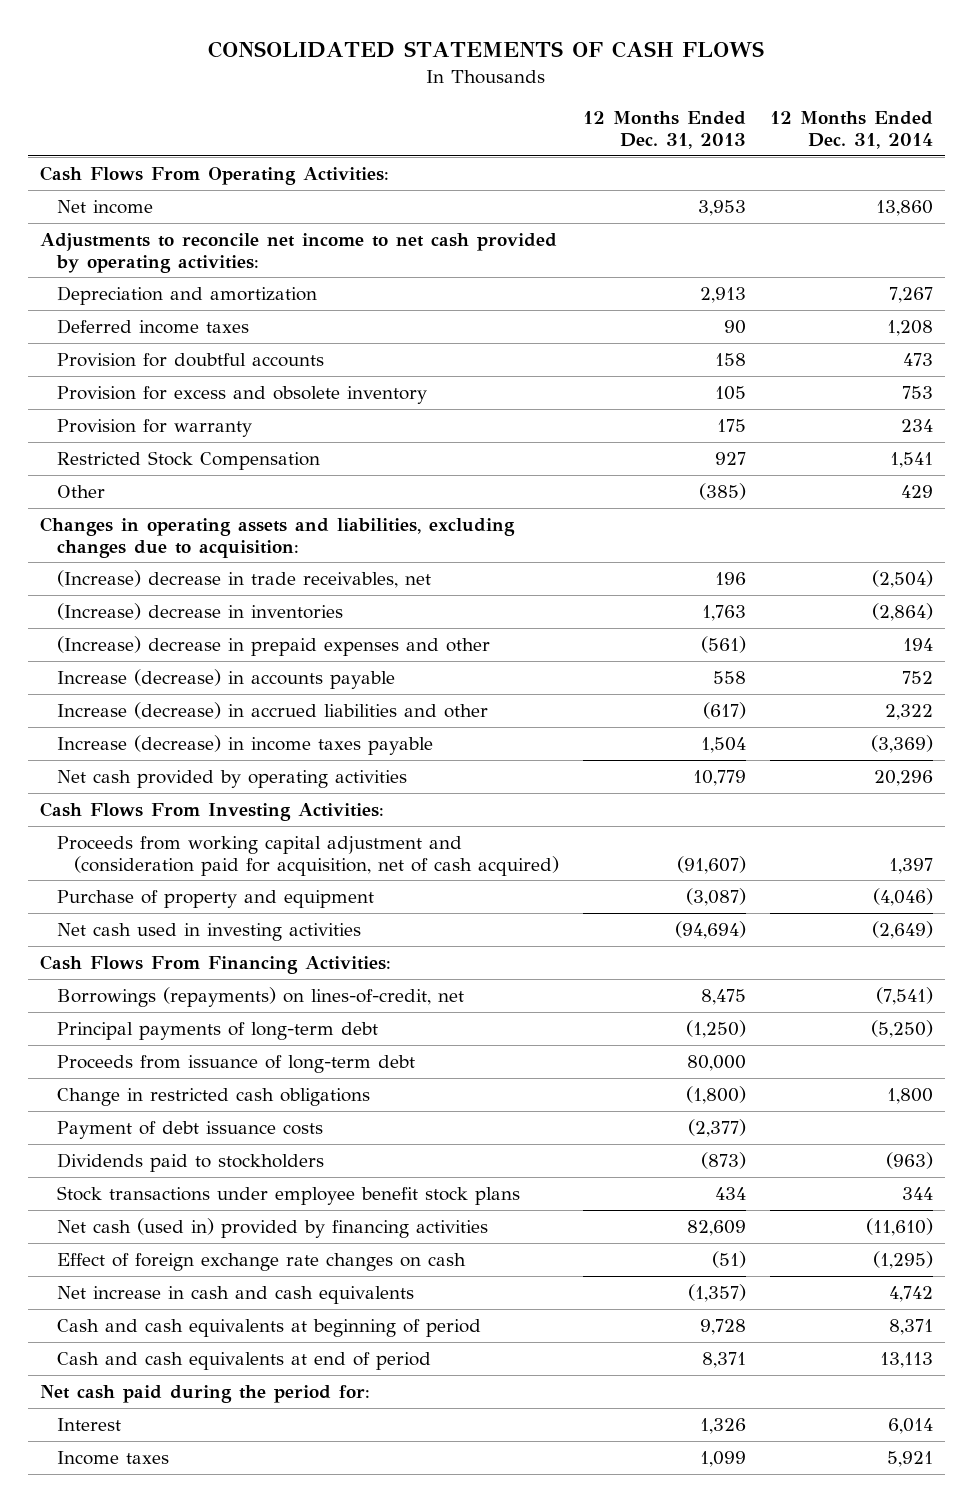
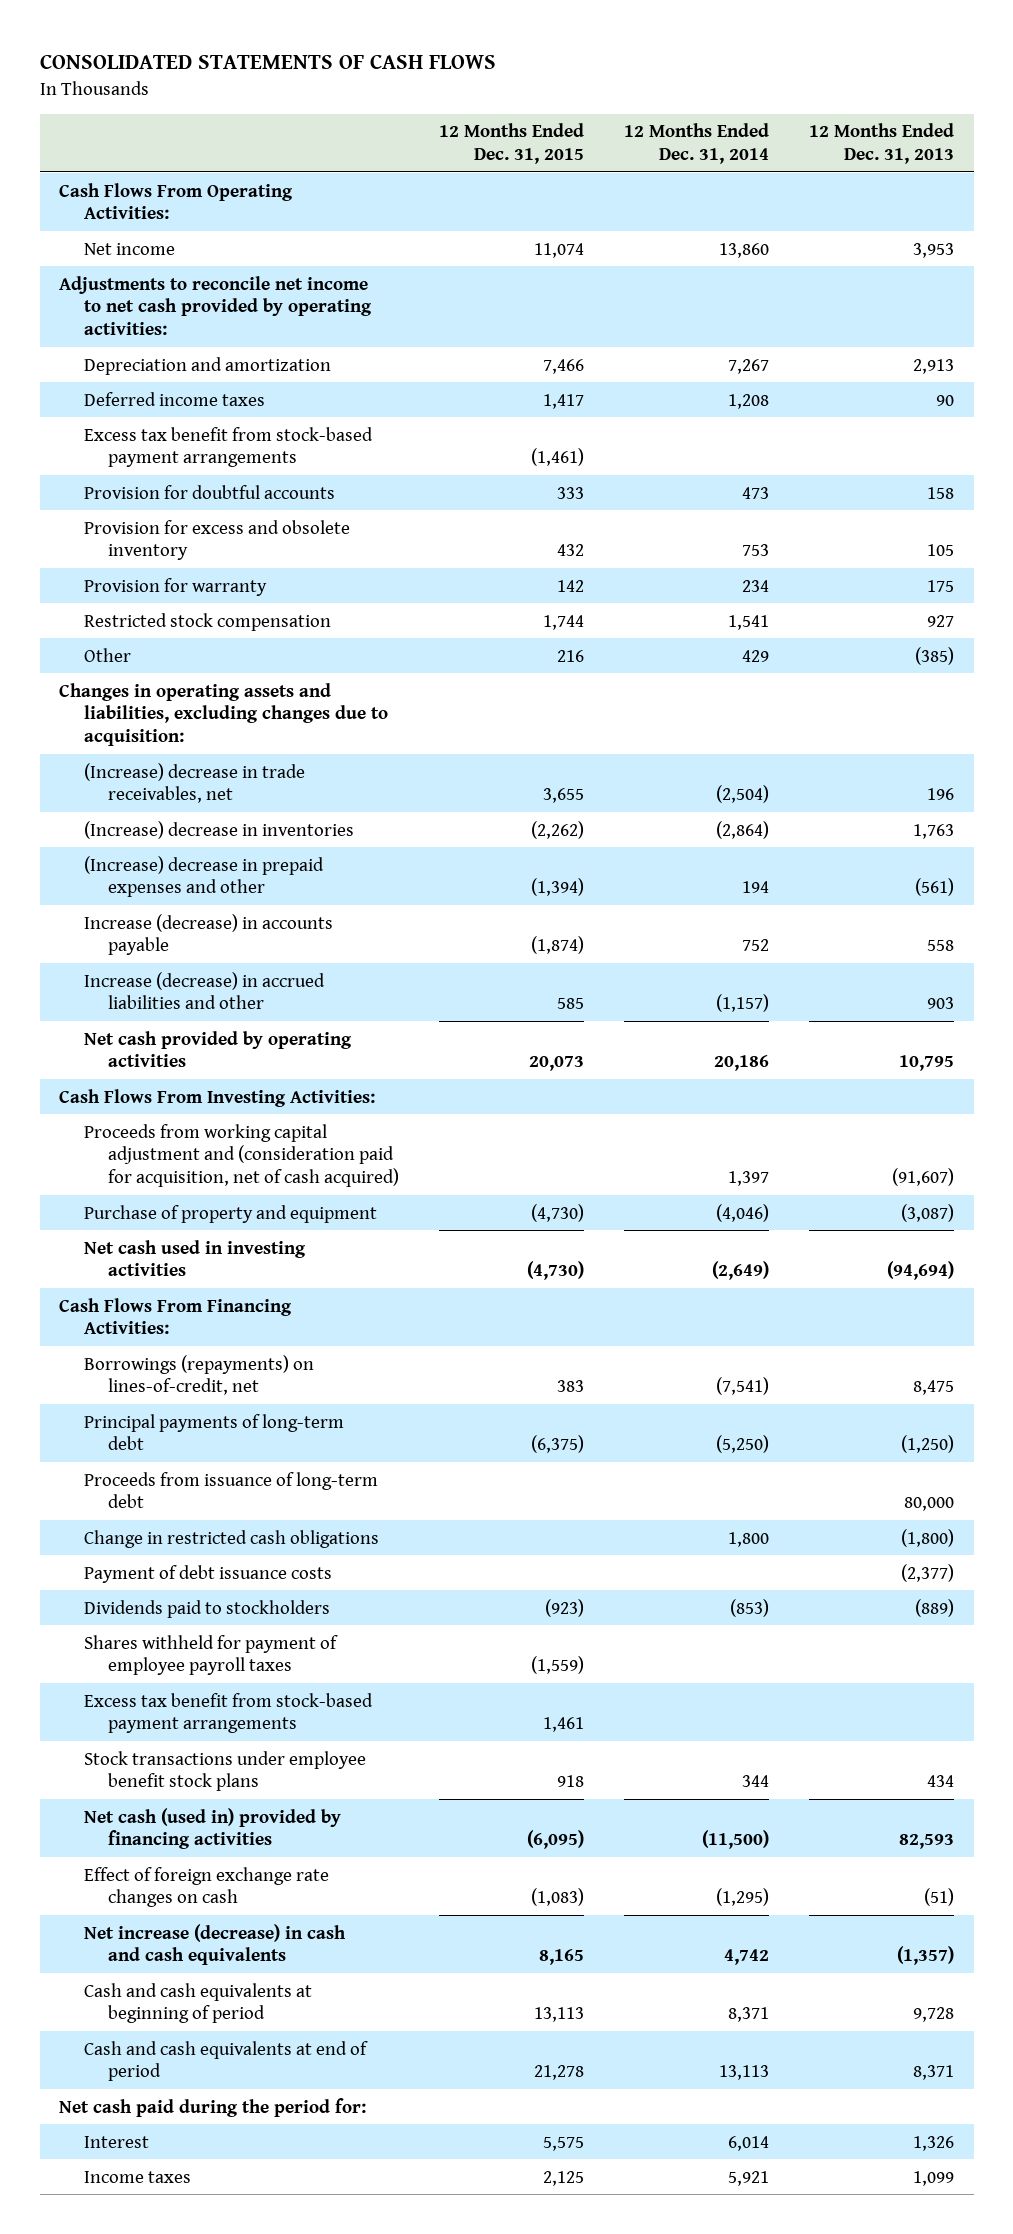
- | 12 Months Ended Dec. 31, 2013 | 12 Months Ended Dec. 31, 2014
+ | 12 Months Ended Dec. 31, 2015 | 12 Months Ended Dec. 31, 2014 | 12 Months Ended Dec. 31, 2013
+ Excess tax benefit from stock-based payment arrangements | (1,461) | |
- Restricted Stock Compensation | 927 | 1,541
+ Restricted stock compensation | 1,744 | 1,541 | 927
- Increase (decrease) in accrued liabilities and other | (617) | 2,322
- Increase (decrease) in income taxes payable | 1,504 | (3,369)
- Net cash provided by operating activities | 10,779 | 20,296
+ Increase (decrease) in accrued liabilities and other | 585 | (1,157) | 903
+ Net cash provided by operating activities | 20,073 | 20,186 | 10,795
- Dividends paid to stockholders | (873) | (963)
+ Dividends paid to stockholders | (923) | (853) | (889)
+ Shares withheld for payment of employee payroll taxes | (1,559) | |
+ Excess tax benefit from stock-based payment arrangements | 1,461 | |
- Net cash (used in) provided by financing activities | 82,609 | (11,610)
+ Net cash (used in) provided by financing activities | (6,095) | (11,500) | 82,593
- Net increase in cash and cash equivalents | (1,357) | 4,742
+ Net increase (decrease) in cash and cash equivalents | 8,165 | 4,742 | (1,357)

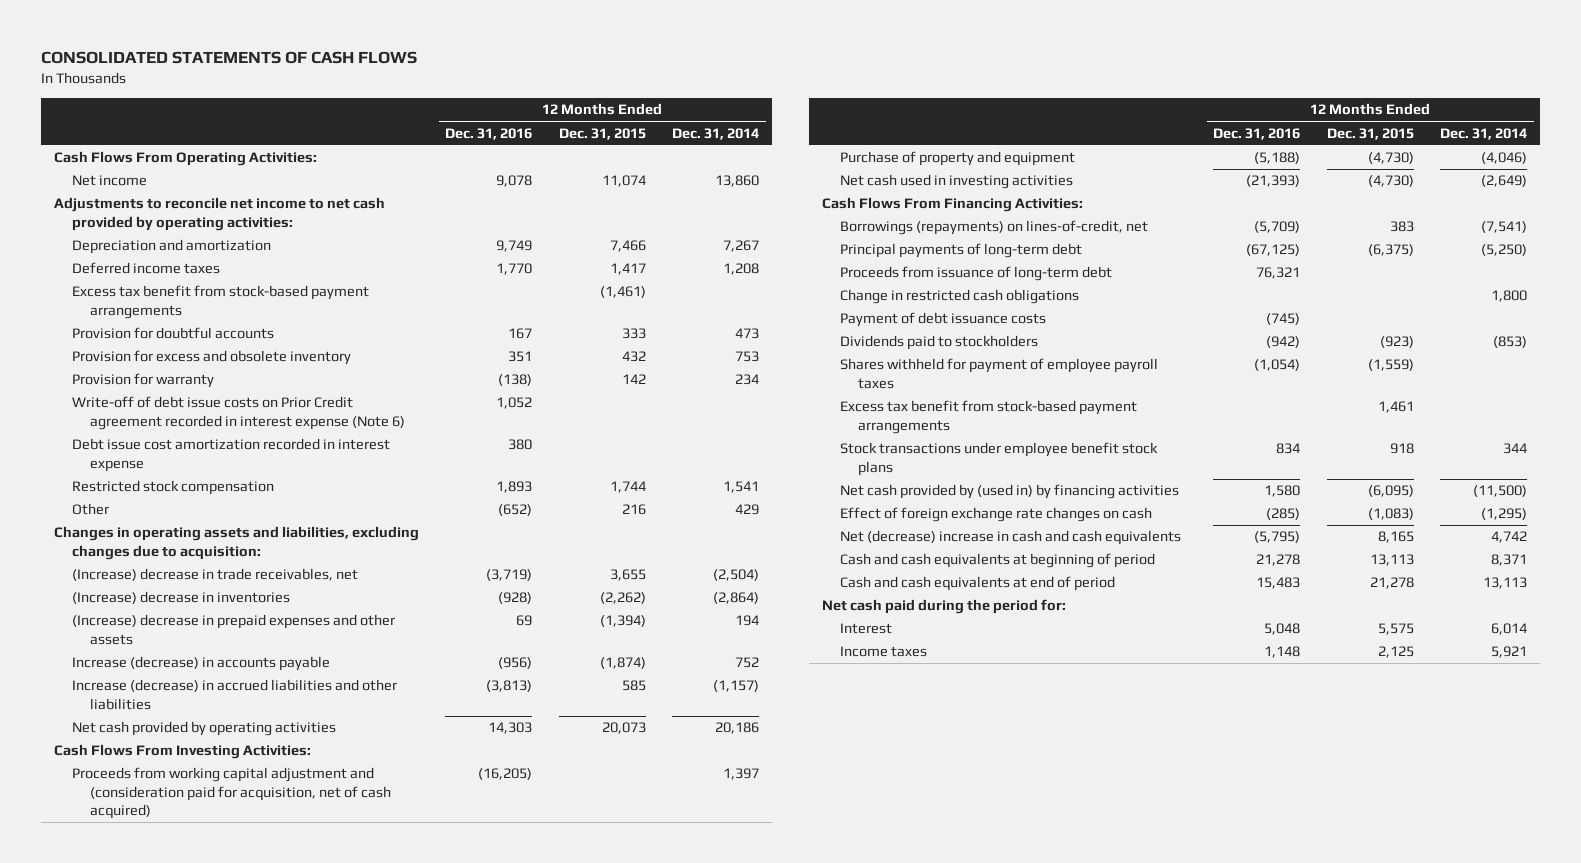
- | 12 Months Ended Dec. 31, 2015 | 12 Months Ended Dec. 31, 2014 | 12 Months Ended Dec. 31, 2013
+ | 12 Months Ended Dec. 31, 2016 | 12 Months Ended Dec. 31, 2015 | 12 Months Ended Dec. 31, 2014
+ Write-off of debt issue costs on Prior Credit agreement recorded in interest expense (Note 6) | 1,052 | |
+ Debt issue cost amortization recorded in interest expense | 380 | |
- (Increase) decrease in prepaid expenses and other | (1,394) | 194 | (561)
+ (Increase) decrease in prepaid expenses and other assets | 69 | (1,394) | 194
- Increase (decrease) in accrued liabilities and other | 585 | (1,157) | 903
+ Increase (decrease) in accrued liabilities and other liabilities | (3,813) | 585 | (1,157)
- Net cash (used in) provided by financing activities | (6,095) | (11,500) | 82,593
+ Net cash provided by (used in) by financing activities | 1,580 | (6,095) | (11,500)
- Net increase (decrease) in cash and cash equivalents | 8,165 | 4,742 | (1,357)
+ Net (decrease) increase in cash and cash equivalents | (5,795) | 8,165 | 4,742

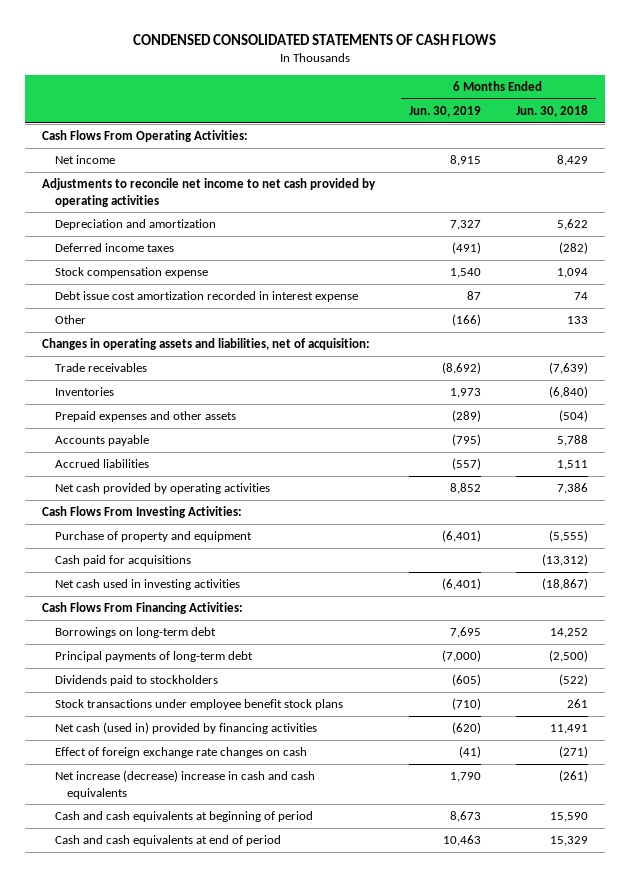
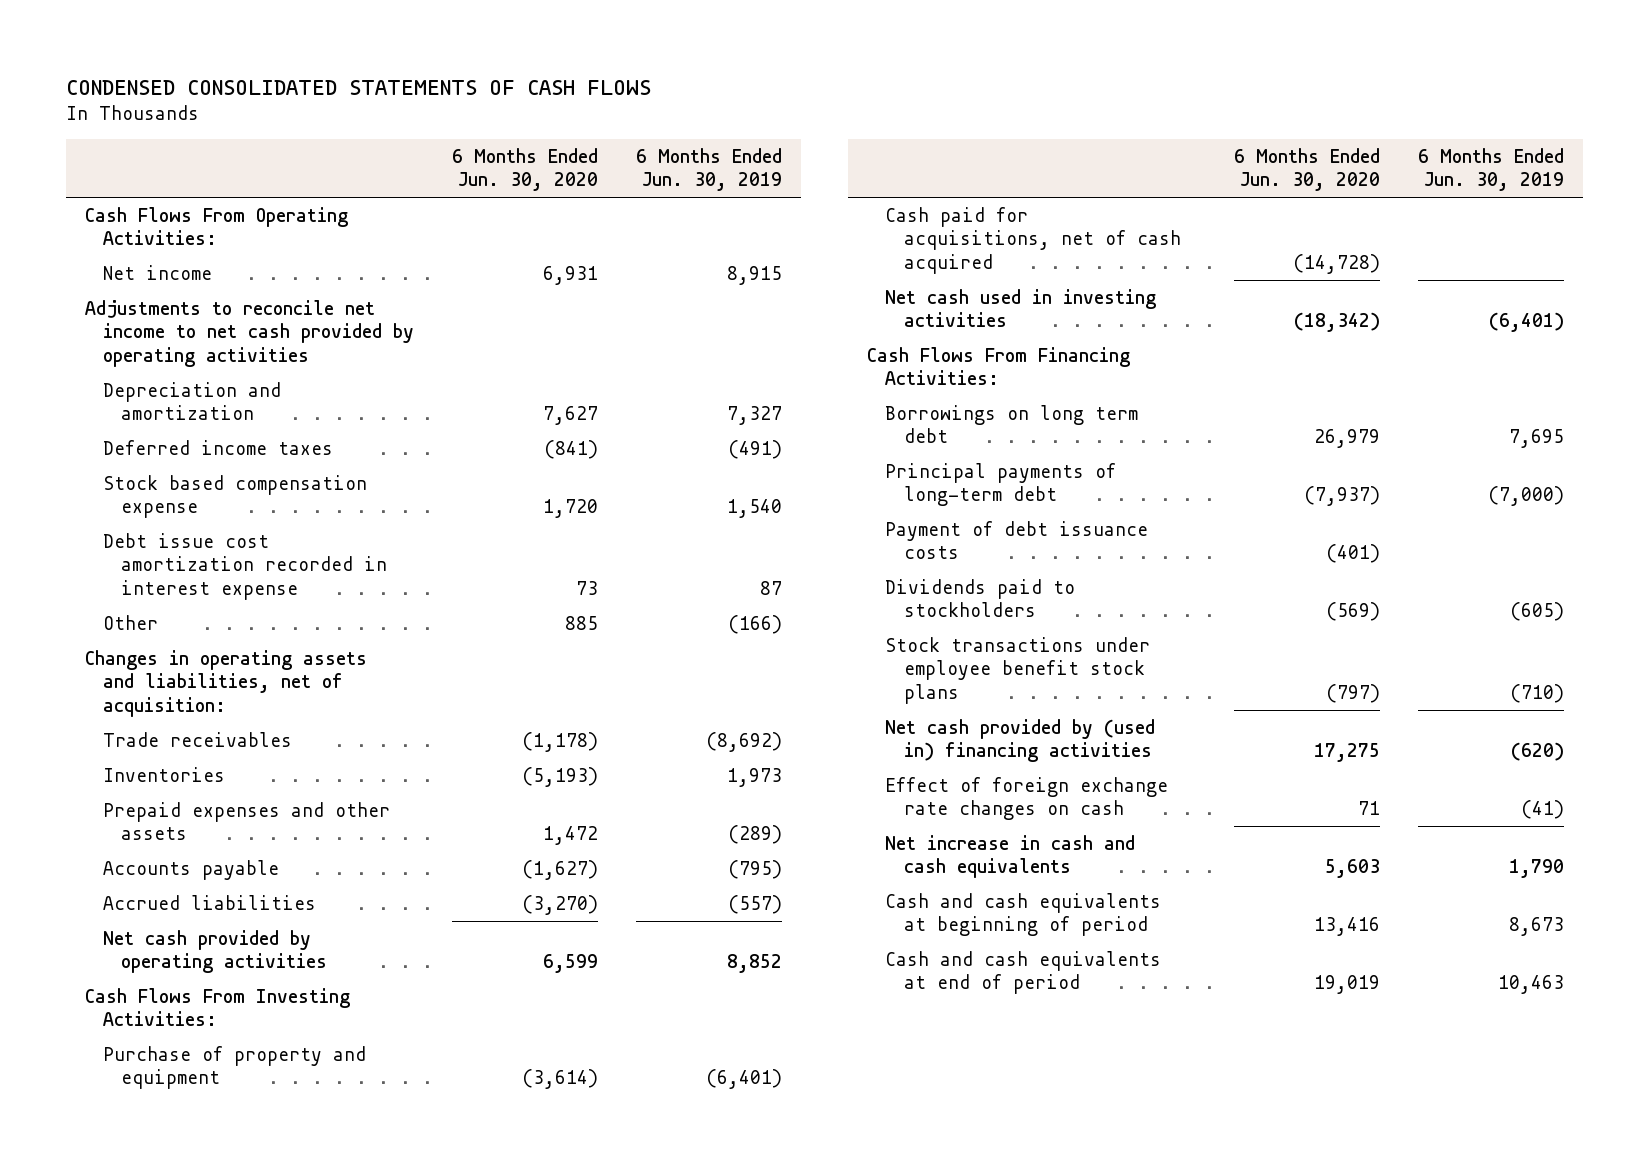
- | 6 Months Ended Jun. 30, 2019 | 6 Months Ended Jun. 30, 2018
+ | 6 Months Ended Jun. 30, 2020 | 6 Months Ended Jun. 30, 2019
- Stock compensation expense | 1,540 | 1,094
+ Stock based compensation expense | 1,720 | 1,540
- Cash paid for acquisitions | | (13,312)
+ Cash paid for acquisitions, net of cash acquired | (14,728) |
- Borrowings on long-term debt | 7,695 | 14,252
+ Borrowings on long term debt | 26,979 | 7,695
+ Payment of debt issuance costs | (401) |
- Net cash (used in) provided by financing activities | (620) | 11,491
+ Net cash provided by (used in) financing activities | 17,275 | (620)
- Net increase (decrease) increase in cash and cash equivalents | 1,790 | (261)
+ Net increase in cash and cash equivalents | 5,603 | 1,790

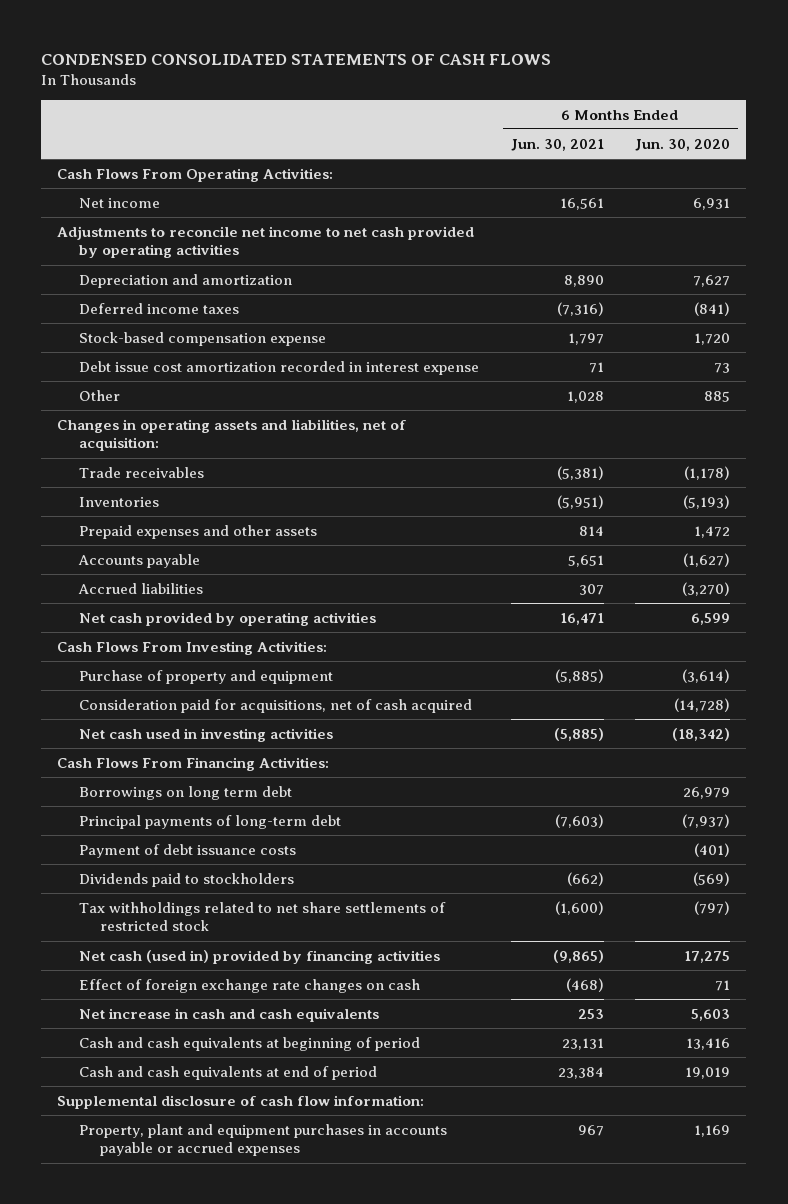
- | 6 Months Ended Jun. 30, 2020 | 6 Months Ended Jun. 30, 2019
+ | 6 Months Ended Jun. 30, 2021 | 6 Months Ended Jun. 30, 2020
- Stock based compensation expense | 1,720 | 1,540
+ Stock-based compensation expense | 1,797 | 1,720
- Cash paid for acquisitions, net of cash acquired | (14,728) |
+ Consideration paid for acquisitions, net of cash acquired | | (14,728)
- Stock transactions under employee benefit stock plans | (797) | (710)
- Net cash provided by (used in) financing activities | 17,275 | (620)
+ Tax withholdings related to net share settlements of restricted stock | (1,600) | (797)
+ Net cash (used in) provided by financing activities | (9,865) | 17,275
+ Supplemental disclosure of cash flow information:
+ Property, plant and equipment purchases in accounts payable or accrued expenses | 967 | 1,169

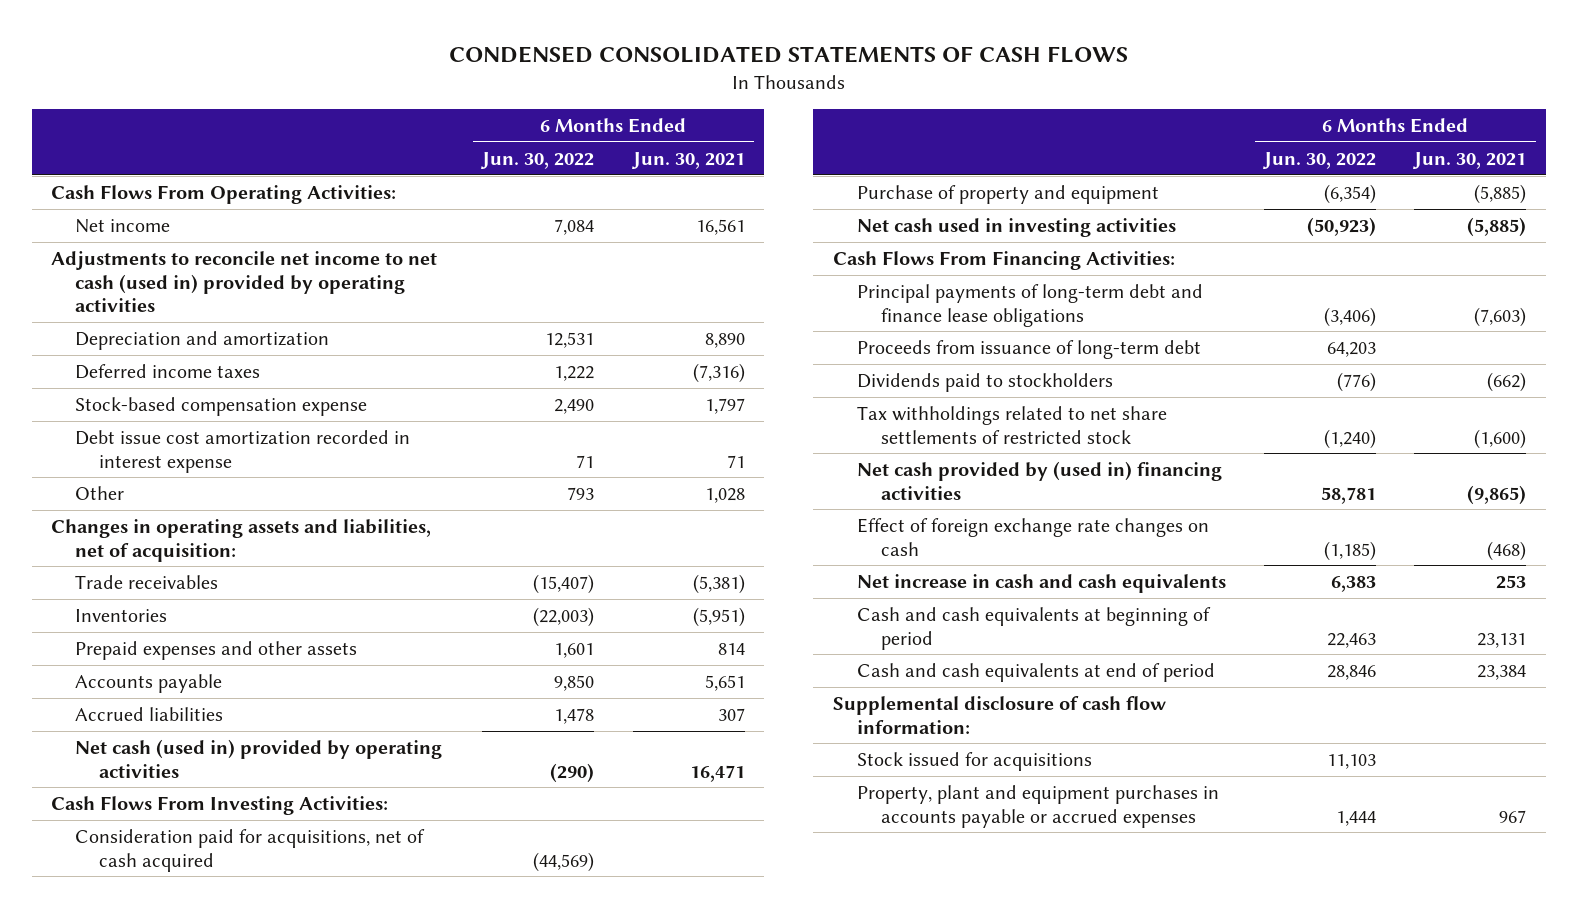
- | 6 Months Ended Jun. 30, 2021 | 6 Months Ended Jun. 30, 2020
+ | 6 Months Ended Jun. 30, 2022 | 6 Months Ended Jun. 30, 2021
- Adjustments to reconcile net income to net cash provided by operating activities
+ Adjustments to reconcile net income to net cash (used in) provided by operating activities
- Net cash provided by operating activities | 16,471 | 6,599
+ Net cash (used in) provided by operating activities | (290) | 16,471
moved down: Purchase of property and equipment | (6,354) | (5,885)
- Borrowings on long term debt | | 26,979
- Principal payments of long-term debt | (7,603) | (7,937)
- Payment of debt issuance costs | | (401)
+ Principal payments of long-term debt and finance lease obligations | (3,406) | (7,603)
+ Proceeds from issuance of long-term debt | 64,203 |
- Net cash (used in) provided by financing activities | (9,865) | 17,275
+ Net cash provided by (used in) financing activities | 58,781 | (9,865)
+ Stock issued for acquisitions | 11,103 |

